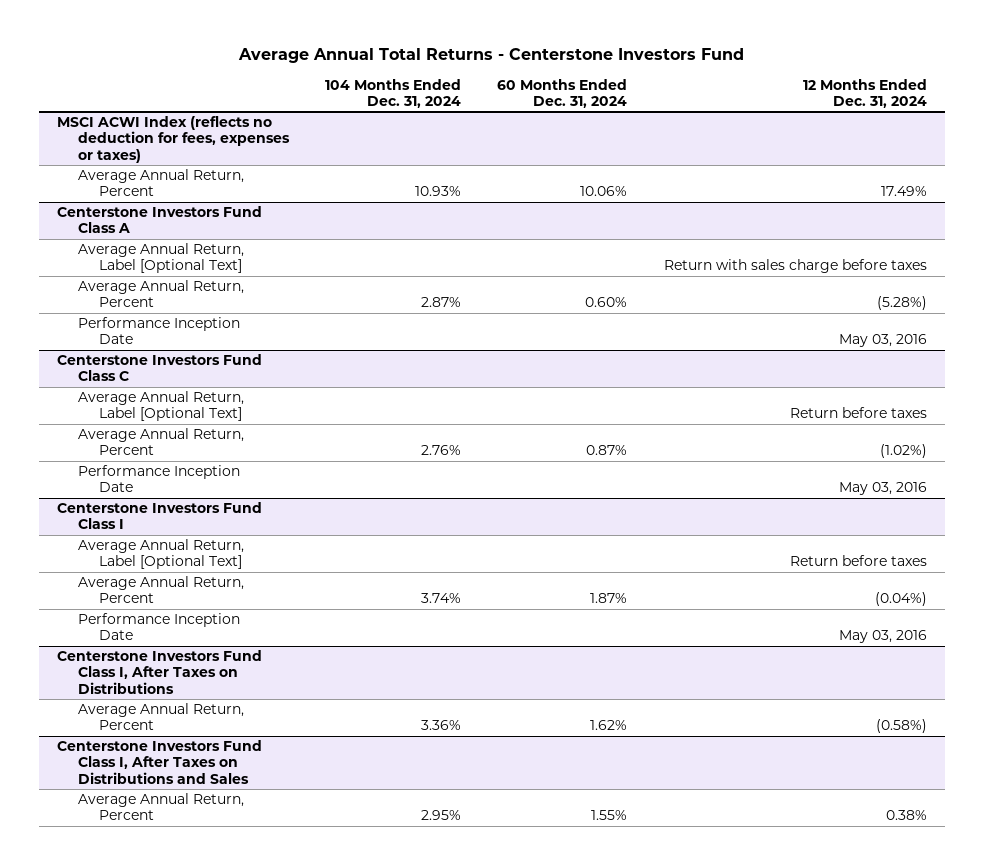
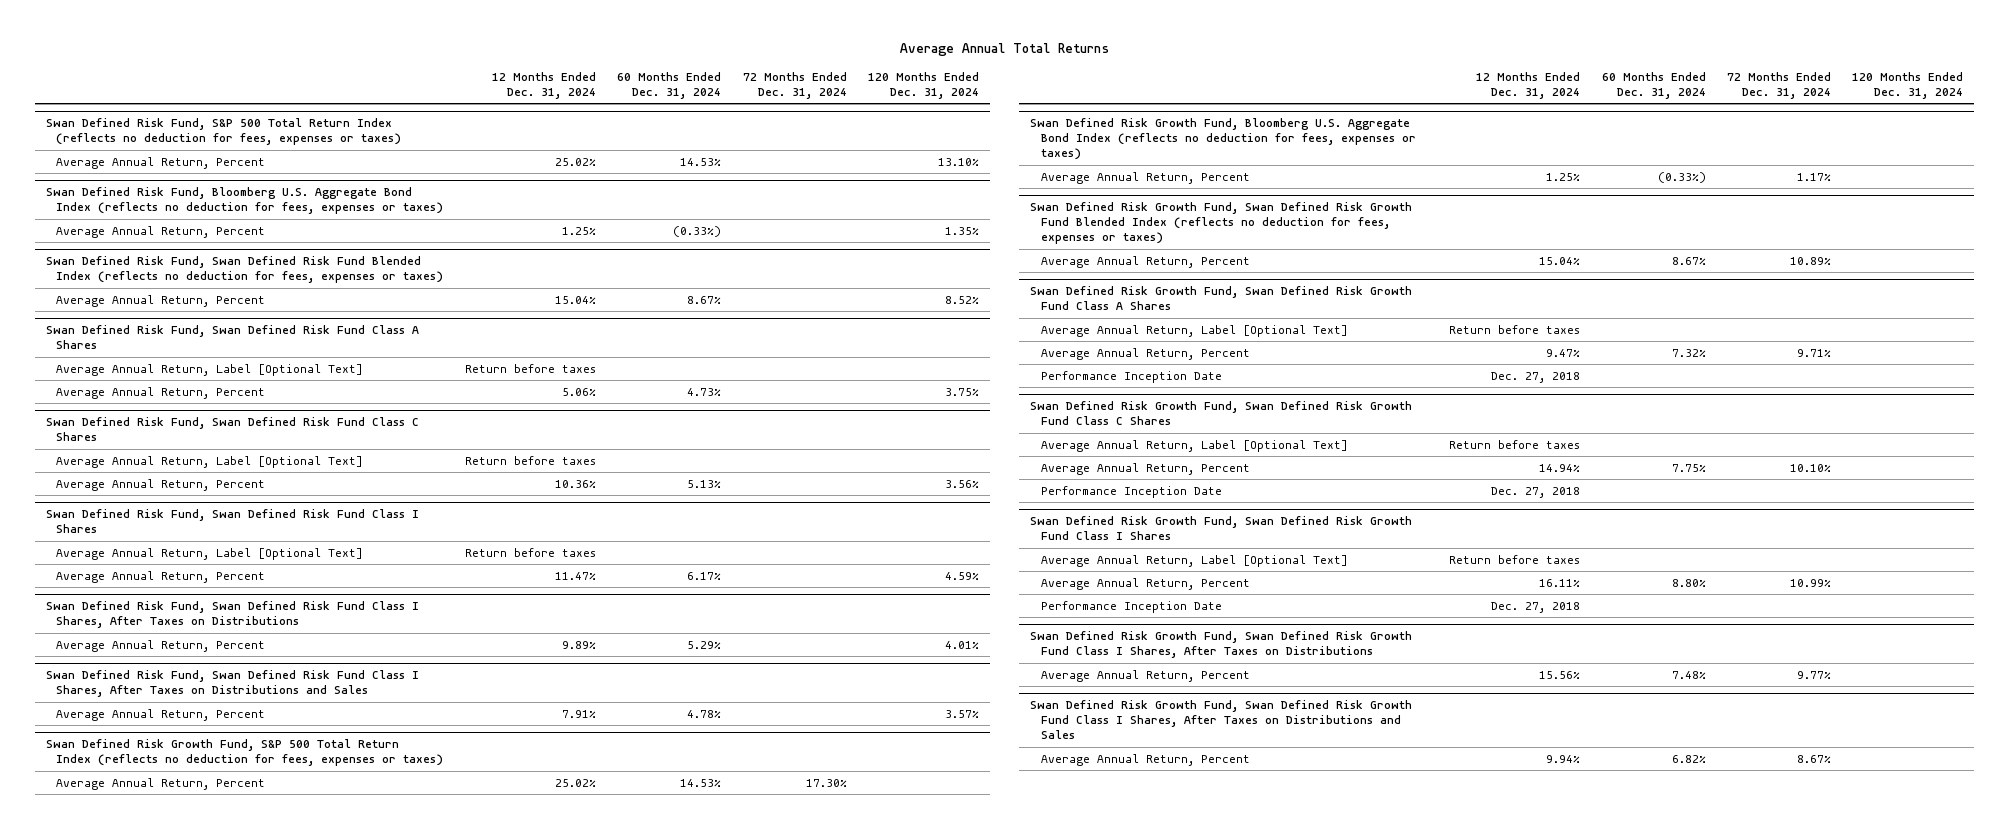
- Average Annual Total Returns - Centerstone Investors Fund
+ Average Annual Total Returns
- | 104 Months Ended Dec. 31, 2024 | 60 Months Ended Dec. 31, 2024 | 12 Months Ended Dec. 31, 2024
+ | 12 Months Ended Dec. 31, 2024 | 60 Months Ended Dec. 31, 2024 | 72 Months Ended Dec. 31, 2024 | 120 Months Ended Dec. 31, 2024
- MSCI ACWI Index (reflects no deduction for fees, expenses or taxes)
- Average Annual Return, Percent | 10.93% | 10.06% | 17.49%
- Centerstone Investors Fund Class A
- Average Annual Return, Label [Optional Text] | | | Return with sales charge before taxes
- Average Annual Return, Percent | 2.87% | 0.60% | (5.28%)
- Performance Inception Date | | | May 03, 2016
- Centerstone Investors Fund Class C
+ Swan Defined Risk Fund, S&P 500 Total Return Index (reflects no deduction for fees, expenses or taxes)
+ Average Annual Return, Percent | 25.02% | 14.53% | | 13.10%
+ Swan Defined Risk Fund, Bloomberg U.S. Aggregate Bond Index (reflects no deduction for fees, expenses or taxes)
+ Average Annual Return, Percent | 1.25% | (0.33%) | | 1.35%
+ Swan Defined Risk Fund, Swan Defined Risk Fund Blended Index (reflects no deduction for fees, expenses or taxes)
+ Average Annual Return, Percent | 15.04% | 8.67% | | 8.52%
+ Swan Defined Risk Fund, Swan Defined Risk Fund Class A Shares
- Average Annual Return, Percent | 2.76% | 0.87% | (1.02%)
- Performance Inception Date | | | May 03, 2016
- Centerstone Investors Fund Class I
+ Average Annual Return, Percent | 5.06% | 4.73% | | 3.75%
+ Swan Defined Risk Fund, Swan Defined Risk Fund Class C Shares
- Average Annual Return, Percent | 3.74% | 1.87% | (0.04%)
- Performance Inception Date | | | May 03, 2016
- Centerstone Investors Fund Class I, After Taxes on Distributions
- Average Annual Return, Percent | 3.36% | 1.62% | (0.58%)
- Centerstone Investors Fund Class I, After Taxes on Distributions and Sales
- Average Annual Return, Percent | 2.95% | 1.55% | 0.38%
+ Average Annual Return, Percent | 10.36% | 5.13% | | 3.56%
+ Swan Defined Risk Fund, Swan Defined Risk Fund Class I Shares
+ Average Annual Return, Label [Optional Text] | Return before taxes | | |
+ Average Annual Return, Percent | 11.47% | 6.17% | | 4.59%
+ Swan Defined Risk Fund, Swan Defined Risk Fund Class I Shares, After Taxes on Distributions
+ Average Annual Return, Percent | 9.89% | 5.29% | | 4.01%
+ Swan Defined Risk Fund, Swan Defined Risk Fund Class I Shares, After Taxes on Distributions and Sales
+ Average Annual Return, Percent | 7.91% | 4.78% | | 3.57%
+ Swan Defined Risk Growth Fund, S&P 500 Total Return Index (reflects no deduction for fees, expenses or taxes)
+ Average Annual Return, Percent | 25.02% | 14.53% | 17.30% |
+ Swan Defined Risk Growth Fund, Bloomberg U.S. Aggregate Bond Index (reflects no deduction for fees, expenses or taxes)
+ Average Annual Return, Percent | 1.25% | (0.33%) | 1.17% |
+ Swan Defined Risk Growth Fund, Swan Defined Risk Growth Fund Blended Index (reflects no deduction for fees, expenses or taxes)
+ Average Annual Return, Percent | 15.04% | 8.67% | 10.89% |
+ Swan Defined Risk Growth Fund, Swan Defined Risk Growth Fund Class A Shares
+ Average Annual Return, Label [Optional Text] | Return before taxes | | |
+ Average Annual Return, Percent | 9.47% | 7.32% | 9.71% |
+ Performance Inception Date | Dec. 27, 2018 | | |
+ Swan Defined Risk Growth Fund, Swan Defined Risk Growth Fund Class C Shares
+ Average Annual Return, Label [Optional Text] | Return before taxes | | |
+ Average Annual Return, Percent | 14.94% | 7.75% | 10.10% |
+ Performance Inception Date | Dec. 27, 2018 | | |
+ Swan Defined Risk Growth Fund, Swan Defined Risk Growth Fund Class I Shares
+ Average Annual Return, Label [Optional Text] | Return before taxes | | |
+ Average Annual Return, Percent | 16.11% | 8.80% | 10.99% |
+ Performance Inception Date | Dec. 27, 2018 | | |
+ Swan Defined Risk Growth Fund, Swan Defined Risk Growth Fund Class I Shares, After Taxes on Distributions
+ Average Annual Return, Percent | 15.56% | 7.48% | 9.77% |
+ Swan Defined Risk Growth Fund, Swan Defined Risk Growth Fund Class I Shares, After Taxes on Distributions and Sales
+ Average Annual Return, Percent | 9.94% | 6.82% | 8.67% |

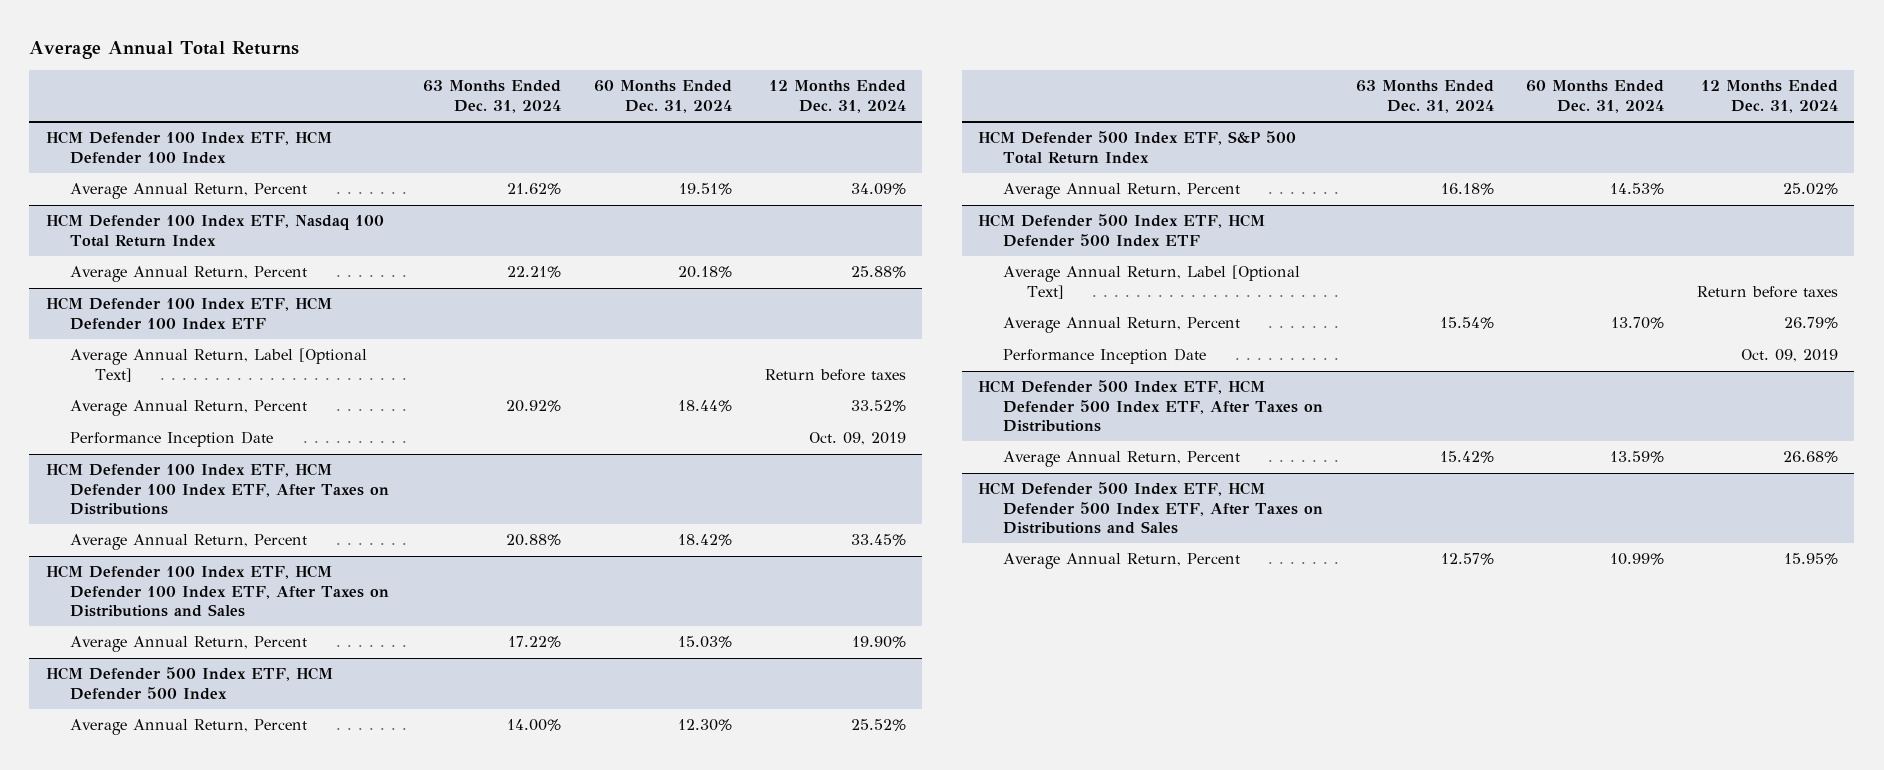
- | 12 Months Ended Dec. 31, 2024 | 60 Months Ended Dec. 31, 2024 | 72 Months Ended Dec. 31, 2024 | 120 Months Ended Dec. 31, 2024
+ | 63 Months Ended Dec. 31, 2024 | 60 Months Ended Dec. 31, 2024 | 12 Months Ended Dec. 31, 2024
- Swan Defined Risk Fund, S&P 500 Total Return Index (reflects no deduction for fees, expenses or taxes)
- Average Annual Return, Percent | 25.02% | 14.53% | | 13.10%
- Swan Defined Risk Fund, Bloomberg U.S. Aggregate Bond Index (reflects no deduction for fees, expenses or taxes)
- Average Annual Return, Percent | 1.25% | (0.33%) | | 1.35%
- Swan Defined Risk Fund, Swan Defined Risk Fund Blended Index (reflects no deduction for fees, expenses or taxes)
- Average Annual Return, Percent | 15.04% | 8.67% | | 8.52%
- Swan Defined Risk Fund, Swan Defined Risk Fund Class A Shares
- Average Annual Return, Label [Optional Text] | Return before taxes | | |
- Average Annual Return, Percent | 5.06% | 4.73% | | 3.75%
- Swan Defined Risk Fund, Swan Defined Risk Fund Class C Shares
- Average Annual Return, Label [Optional Text] | Return before taxes | | |
- Average Annual Return, Percent | 10.36% | 5.13% | | 3.56%
- Swan Defined Risk Fund, Swan Defined Risk Fund Class I Shares
+ HCM Defender 100 Index ETF, HCM Defender 100 Index
+ Average Annual Return, Percent | 21.62% | 19.51% | 34.09%
+ HCM Defender 100 Index ETF, Nasdaq 100 Total Return Index
+ Average Annual Return, Percent | 22.21% | 20.18% | 25.88%
+ HCM Defender 100 Index ETF, HCM Defender 100 Index ETF
- Average Annual Return, Percent | 11.47% | 6.17% | | 4.59%
- Swan Defined Risk Fund, Swan Defined Risk Fund Class I Shares, After Taxes on Distributions
- Average Annual Return, Percent | 9.89% | 5.29% | | 4.01%
- Swan Defined Risk Fund, Swan Defined Risk Fund Class I Shares, After Taxes on Distributions and Sales
- Average Annual Return, Percent | 7.91% | 4.78% | | 3.57%
- Swan Defined Risk Growth Fund, S&P 500 Total Return Index (reflects no deduction for fees, expenses or taxes)
+ Average Annual Return, Percent | 20.92% | 18.44% | 33.52%
+ Performance Inception Date | | | Oct. 09, 2019
+ HCM Defender 100 Index ETF, HCM Defender 100 Index ETF, After Taxes on Distributions
+ Average Annual Return, Percent | 20.88% | 18.42% | 33.45%
+ HCM Defender 100 Index ETF, HCM Defender 100 Index ETF, After Taxes on Distributions and Sales
+ Average Annual Return, Percent | 17.22% | 15.03% | 19.90%
+ HCM Defender 500 Index ETF, HCM Defender 500 Index
+ Average Annual Return, Percent | 14.00% | 12.30% | 25.52%
+ HCM Defender 500 Index ETF, S&P 500 Total Return Index
- Swan Defined Risk Growth Fund, Bloomberg U.S. Aggregate Bond Index (reflects no deduction for fees, expenses or taxes)
- Average Annual Return, Percent | 1.25% | (0.33%) | 1.17% |
- Swan Defined Risk Growth Fund, Swan Defined Risk Growth Fund Blended Index (reflects no deduction for fees, expenses or taxes)
- Average Annual Return, Percent | 15.04% | 8.67% | 10.89% |
- Swan Defined Risk Growth Fund, Swan Defined Risk Growth Fund Class A Shares
- Average Annual Return, Label [Optional Text] | Return before taxes | | |
- Average Annual Return, Percent | 9.47% | 7.32% | 9.71% |
- Performance Inception Date | Dec. 27, 2018 | | |
- Swan Defined Risk Growth Fund, Swan Defined Risk Growth Fund Class C Shares
- Average Annual Return, Label [Optional Text] | Return before taxes | | |
- Average Annual Return, Percent | 14.94% | 7.75% | 10.10% |
- Performance Inception Date | Dec. 27, 2018 | | |
- Swan Defined Risk Growth Fund, Swan Defined Risk Growth Fund Class I Shares
+ HCM Defender 500 Index ETF, HCM Defender 500 Index ETF
- Average Annual Return, Percent | 16.11% | 8.80% | 10.99% |
- Performance Inception Date | Dec. 27, 2018 | | |
- Swan Defined Risk Growth Fund, Swan Defined Risk Growth Fund Class I Shares, After Taxes on Distributions
- Average Annual Return, Percent | 15.56% | 7.48% | 9.77% |
- Swan Defined Risk Growth Fund, Swan Defined Risk Growth Fund Class I Shares, After Taxes on Distributions and Sales
- Average Annual Return, Percent | 9.94% | 6.82% | 8.67% |
+ Average Annual Return, Percent | 15.54% | 13.70% | 26.79%
+ Performance Inception Date | | | Oct. 09, 2019
+ HCM Defender 500 Index ETF, HCM Defender 500 Index ETF, After Taxes on Distributions
+ Average Annual Return, Percent | 15.42% | 13.59% | 26.68%
+ HCM Defender 500 Index ETF, HCM Defender 500 Index ETF, After Taxes on Distributions and Sales
+ Average Annual Return, Percent | 12.57% | 10.99% | 15.95%

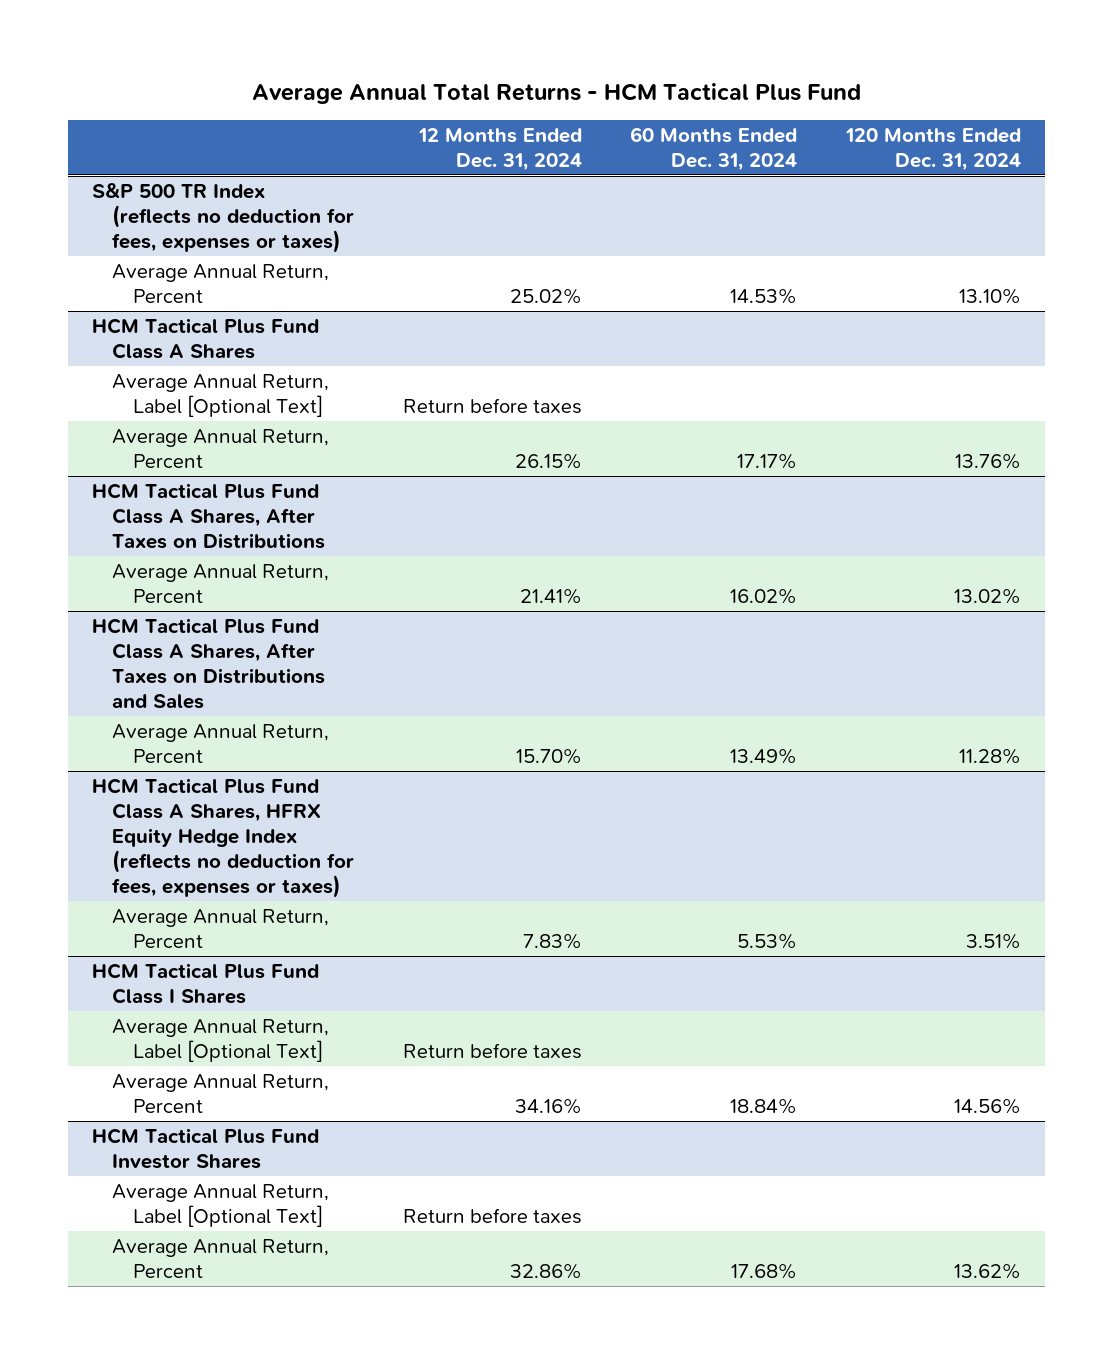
- Average Annual Total Returns
+ Average Annual Total Returns - HCM Tactical Plus Fund
- | 63 Months Ended Dec. 31, 2024 | 60 Months Ended Dec. 31, 2024 | 12 Months Ended Dec. 31, 2024
+ | 12 Months Ended Dec. 31, 2024 | 60 Months Ended Dec. 31, 2024 | 120 Months Ended Dec. 31, 2024
- HCM Defender 100 Index ETF, HCM Defender 100 Index
- Average Annual Return, Percent | 21.62% | 19.51% | 34.09%
- HCM Defender 100 Index ETF, Nasdaq 100 Total Return Index
- Average Annual Return, Percent | 22.21% | 20.18% | 25.88%
- HCM Defender 100 Index ETF, HCM Defender 100 Index ETF
- Average Annual Return, Label [Optional Text] | | | Return before taxes
- Average Annual Return, Percent | 20.92% | 18.44% | 33.52%
- Performance Inception Date | | | Oct. 09, 2019
- HCM Defender 100 Index ETF, HCM Defender 100 Index ETF, After Taxes on Distributions
- Average Annual Return, Percent | 20.88% | 18.42% | 33.45%
- HCM Defender 100 Index ETF, HCM Defender 100 Index ETF, After Taxes on Distributions and Sales
- Average Annual Return, Percent | 17.22% | 15.03% | 19.90%
- HCM Defender 500 Index ETF, HCM Defender 500 Index
- Average Annual Return, Percent | 14.00% | 12.30% | 25.52%
- HCM Defender 500 Index ETF, S&P 500 Total Return Index
+ S&P 500 TR Index (reflects no deduction for fees, expenses or taxes)
- HCM Defender 500 Index ETF, HCM Defender 500 Index ETF
+ HCM Tactical Plus Fund Class A Shares
- Average Annual Return, Percent | 15.54% | 13.70% | 26.79%
- Performance Inception Date | | | Oct. 09, 2019
- HCM Defender 500 Index ETF, HCM Defender 500 Index ETF, After Taxes on Distributions
- Average Annual Return, Percent | 15.42% | 13.59% | 26.68%
- HCM Defender 500 Index ETF, HCM Defender 500 Index ETF, After Taxes on Distributions and Sales
- Average Annual Return, Percent | 12.57% | 10.99% | 15.95%
+ Average Annual Return, Percent | 26.15% | 17.17% | 13.76%
+ HCM Tactical Plus Fund Class A Shares, After Taxes on Distributions
+ Average Annual Return, Percent | 21.41% | 16.02% | 13.02%
+ HCM Tactical Plus Fund Class A Shares, After Taxes on Distributions and Sales
+ Average Annual Return, Percent | 15.70% | 13.49% | 11.28%
+ HCM Tactical Plus Fund Class A Shares, HFRX Equity Hedge Index (reflects no deduction for fees, expenses or taxes)
+ Average Annual Return, Percent | 7.83% | 5.53% | 3.51%
+ HCM Tactical Plus Fund Class I Shares
+ Average Annual Return, Label [Optional Text] | Return before taxes | |
+ Average Annual Return, Percent | 34.16% | 18.84% | 14.56%
+ HCM Tactical Plus Fund Investor Shares
+ Average Annual Return, Label [Optional Text] | Return before taxes | |
+ Average Annual Return, Percent | 32.86% | 17.68% | 13.62%

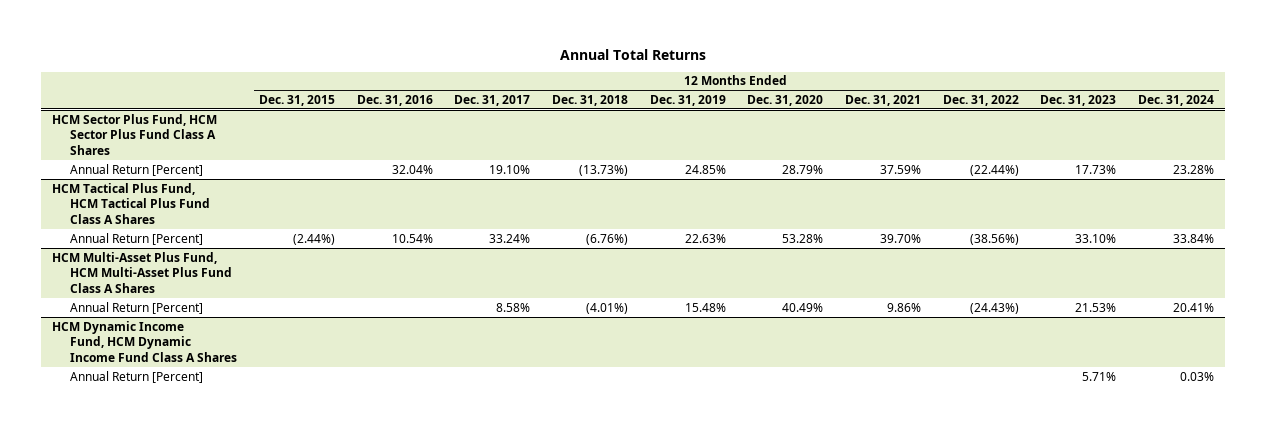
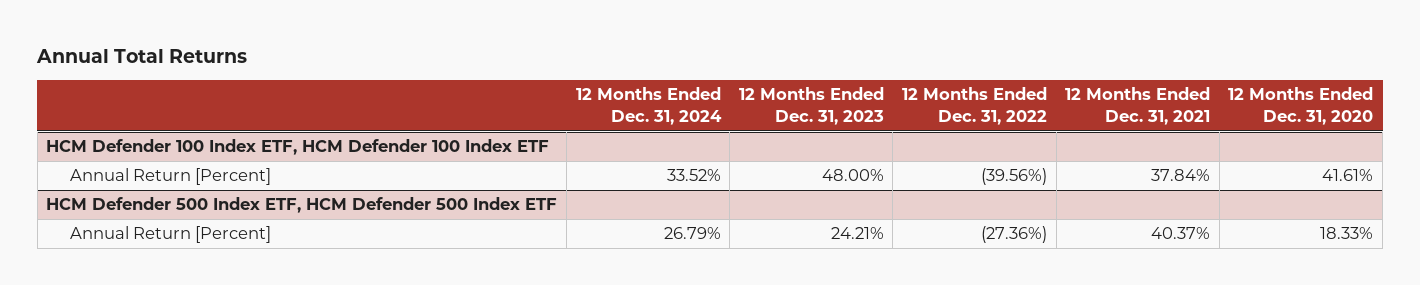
- | 12 Months Ended Dec. 31, 2015 | 12 Months Ended Dec. 31, 2016 | 12 Months Ended Dec. 31, 2017 | 12 Months Ended Dec. 31, 2018 | 12 Months Ended Dec. 31, 2019 | 12 Months Ended Dec. 31, 2020 | 12 Months Ended Dec. 31, 2021 | 12 Months Ended Dec. 31, 2022 | 12 Months Ended Dec. 31, 2023 | 12 Months Ended Dec. 31, 2024
+ | 12 Months Ended Dec. 31, 2024 | 12 Months Ended Dec. 31, 2023 | 12 Months Ended Dec. 31, 2022 | 12 Months Ended Dec. 31, 2021 | 12 Months Ended Dec. 31, 2020
- HCM Sector Plus Fund, HCM Sector Plus Fund Class A Shares
- Annual Return [Percent] | | 32.04% | 19.10% | (13.73%) | 24.85% | 28.79% | 37.59% | (22.44%) | 17.73% | 23.28%
- HCM Tactical Plus Fund, HCM Tactical Plus Fund Class A Shares
- Annual Return [Percent] | (2.44%) | 10.54% | 33.24% | (6.76%) | 22.63% | 53.28% | 39.70% | (38.56%) | 33.10% | 33.84%
- HCM Multi-Asset Plus Fund, HCM Multi-Asset Plus Fund Class A Shares
- Annual Return [Percent] | | | 8.58% | (4.01%) | 15.48% | 40.49% | 9.86% | (24.43%) | 21.53% | 20.41%
- HCM Dynamic Income Fund, HCM Dynamic Income Fund Class A Shares
- Annual Return [Percent] | | | | | | | | | 5.71% | 0.03%
+ HCM Defender 100 Index ETF, HCM Defender 100 Index ETF
+ Annual Return [Percent] | 33.52% | 48.00% | (39.56%) | 37.84% | 41.61%
+ HCM Defender 500 Index ETF, HCM Defender 500 Index ETF
+ Annual Return [Percent] | 26.79% | 24.21% | (27.36%) | 40.37% | 18.33%

